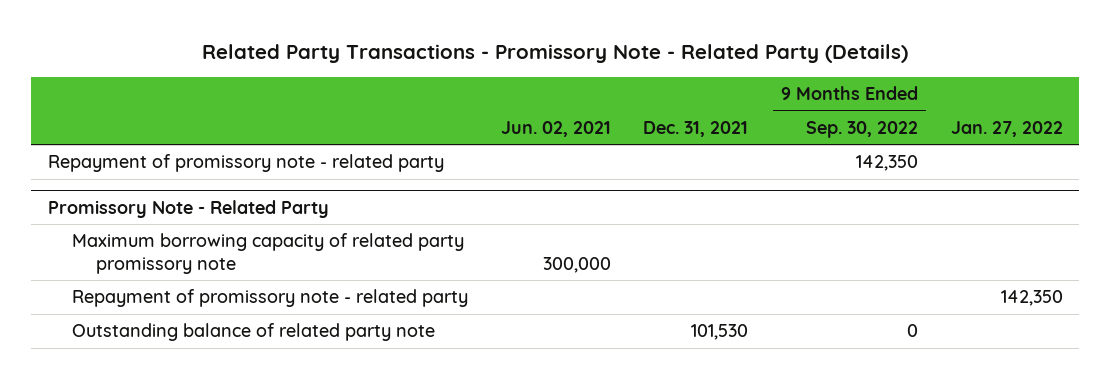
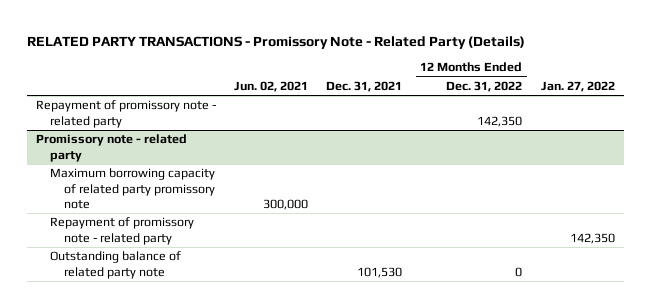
- Related Party Transactions - Promissory Note - Related Party (Details)
+ RELATED PARTY TRANSACTIONS - Promissory Note - Related Party (Details)
- | Jun. 02, 2021 | Dec. 31, 2021 | 9 Months Ended Sep. 30, 2022 | Jan. 27, 2022
+ | Jun. 02, 2021 | Dec. 31, 2021 | 12 Months Ended Dec. 31, 2022 | Jan. 27, 2022
- Promissory Note - Related Party
+ Promissory note - related party

